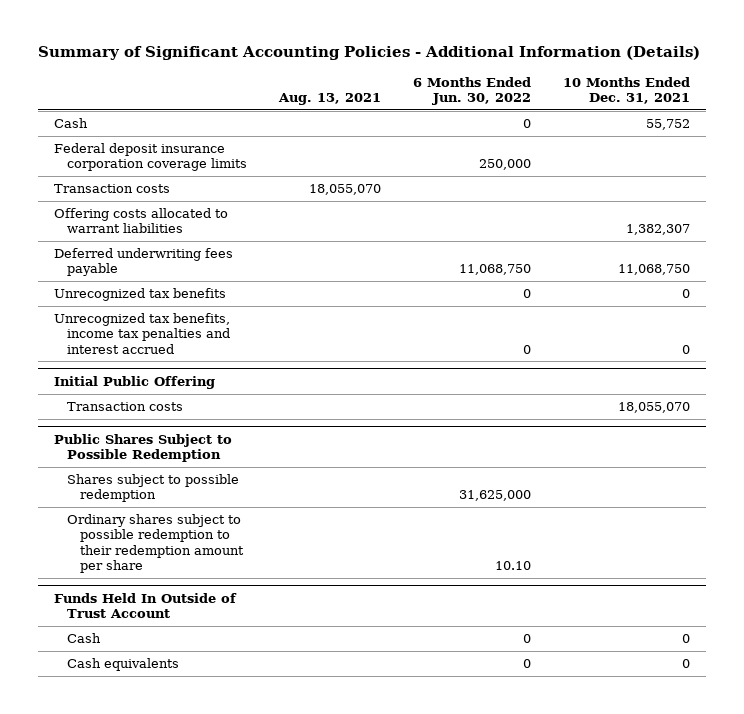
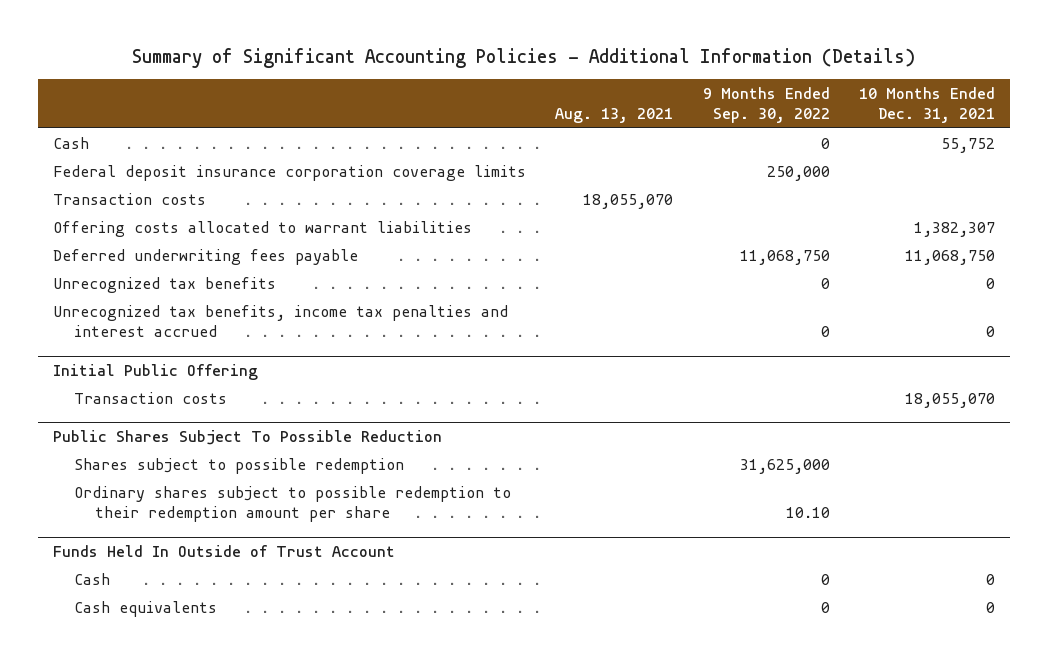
- | Aug. 13, 2021 | 6 Months Ended Jun. 30, 2022 | 10 Months Ended Dec. 31, 2021
+ | Aug. 13, 2021 | 9 Months Ended Sep. 30, 2022 | 10 Months Ended Dec. 31, 2021
- Public Shares Subject to Possible Redemption
+ Public Shares Subject To Possible Reduction

